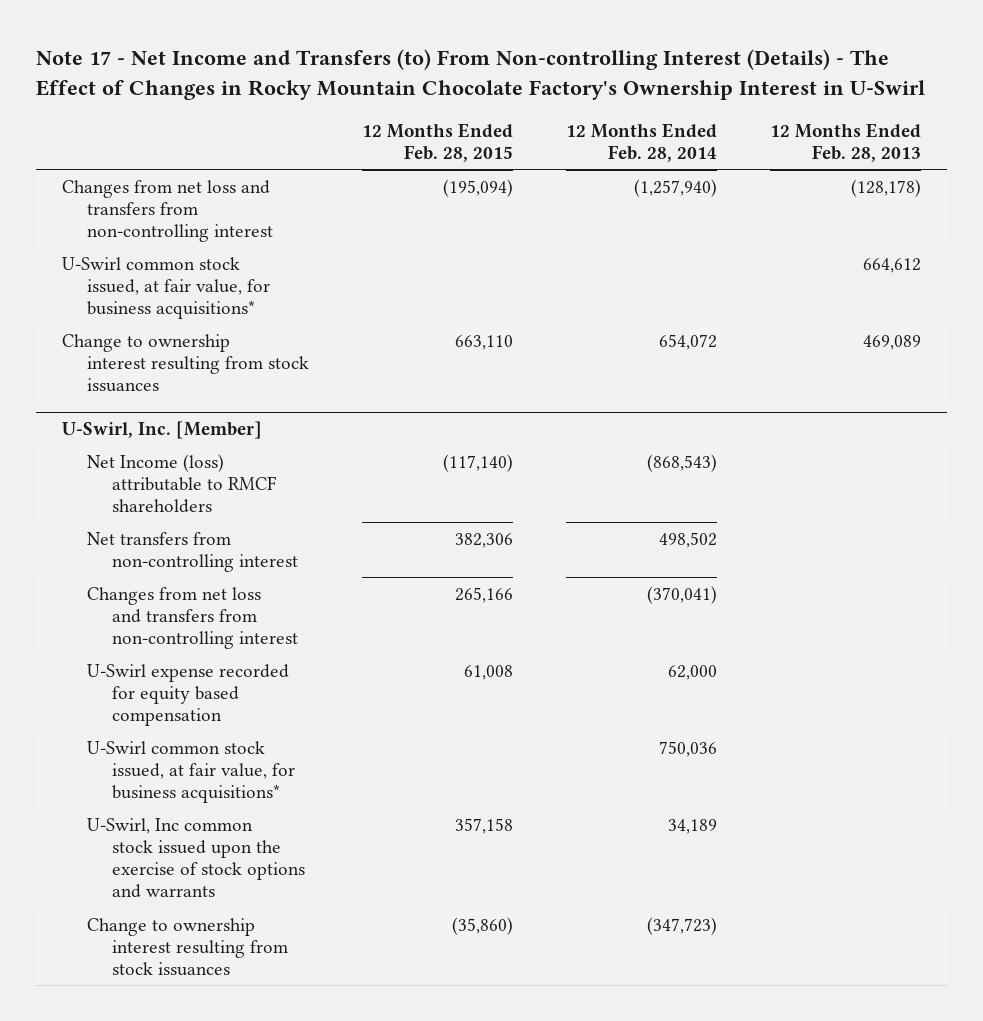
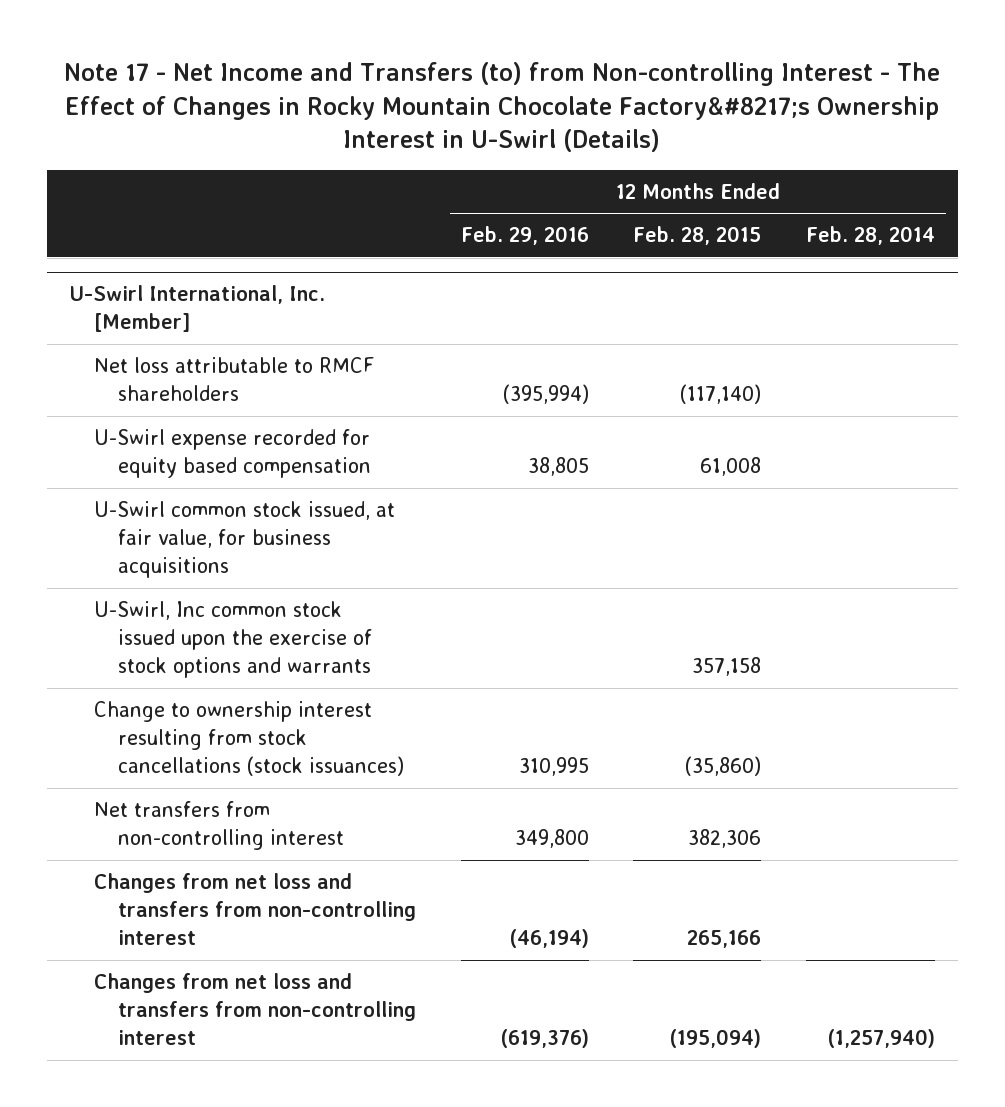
- Note 17 - Net Income and Transfers (to) From Non-controlling Interest (Details) - The Effect of Changes in Rocky Mountain Chocolate Factory's Ownership Interest in U-Swirl
+ Note 17 - Net Income and Transfers (to) from Non-controlling Interest - The Effect of Changes in Rocky Mountain Chocolate Factory&#8217;s Ownership Interest in U-Swirl (Details)
- | 12 Months Ended Feb. 28, 2015 | 12 Months Ended Feb. 28, 2014 | 12 Months Ended Feb. 28, 2013
+ | 12 Months Ended Feb. 29, 2016 | 12 Months Ended Feb. 28, 2015 | 12 Months Ended Feb. 28, 2014
+ U-Swirl International, Inc. [Member]
+ Net loss attributable to RMCF shareholders | (395,994) | (117,140) |
+ U-Swirl expense recorded for equity based compensation | 38,805 | 61,008 |
+ U-Swirl common stock issued, at fair value, for business acquisitions
+ U-Swirl, Inc common stock issued upon the exercise of stock options and warrants | | 357,158 |
+ Change to ownership interest resulting from stock cancellations (stock issuances) | 310,995 | (35,860) |
+ Net transfers from non-controlling interest | 349,800 | 382,306 |
+ Changes from net loss and transfers from non-controlling interest | (46,194) | 265,166 |
- U-Swirl common stock issued, at fair value, for business acquisitions* | | | 664,612
- Change to ownership interest resulting from stock issuances | 663,110 | 654,072 | 469,089
- U-Swirl, Inc. [Member]
- Net Income (loss) attributable to RMCF shareholders | (117,140) | (868,543) |
- Net transfers from non-controlling interest | 382,306 | 498,502 |
- Changes from net loss and transfers from non-controlling interest | 265,166 | (370,041) |
- U-Swirl expense recorded for equity based compensation | 61,008 | 62,000 |
- U-Swirl common stock issued, at fair value, for business acquisitions* | | 750,036 |
- U-Swirl, Inc common stock issued upon the exercise of stock options and warrants | 357,158 | 34,189 |
- Change to ownership interest resulting from stock issuances | (35,860) | (347,723) |

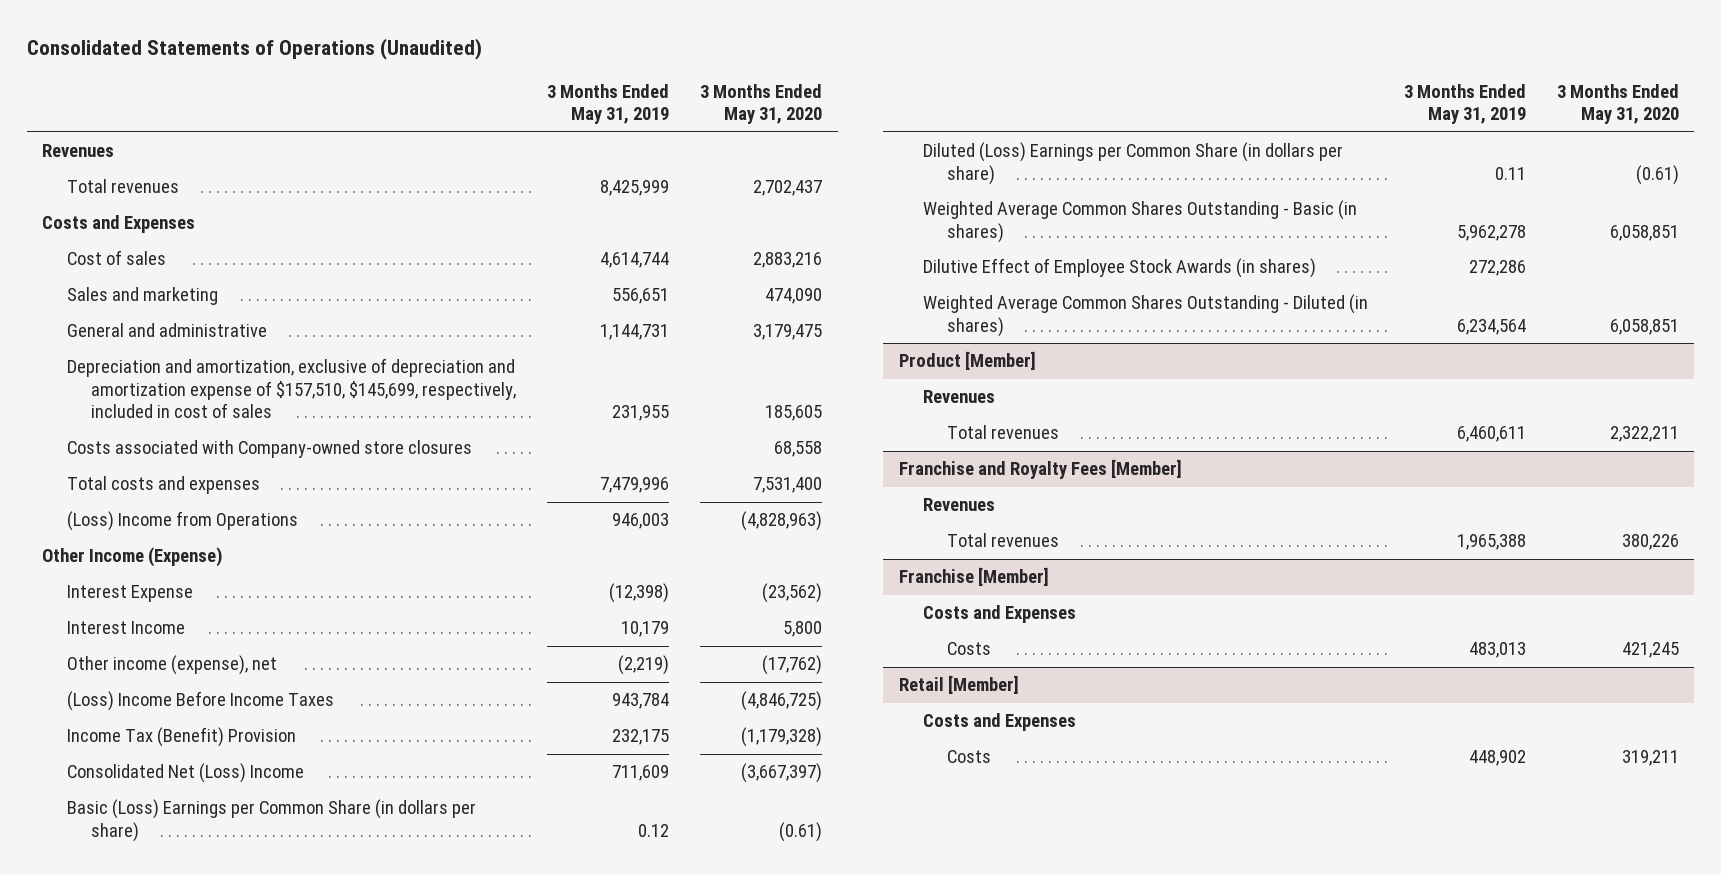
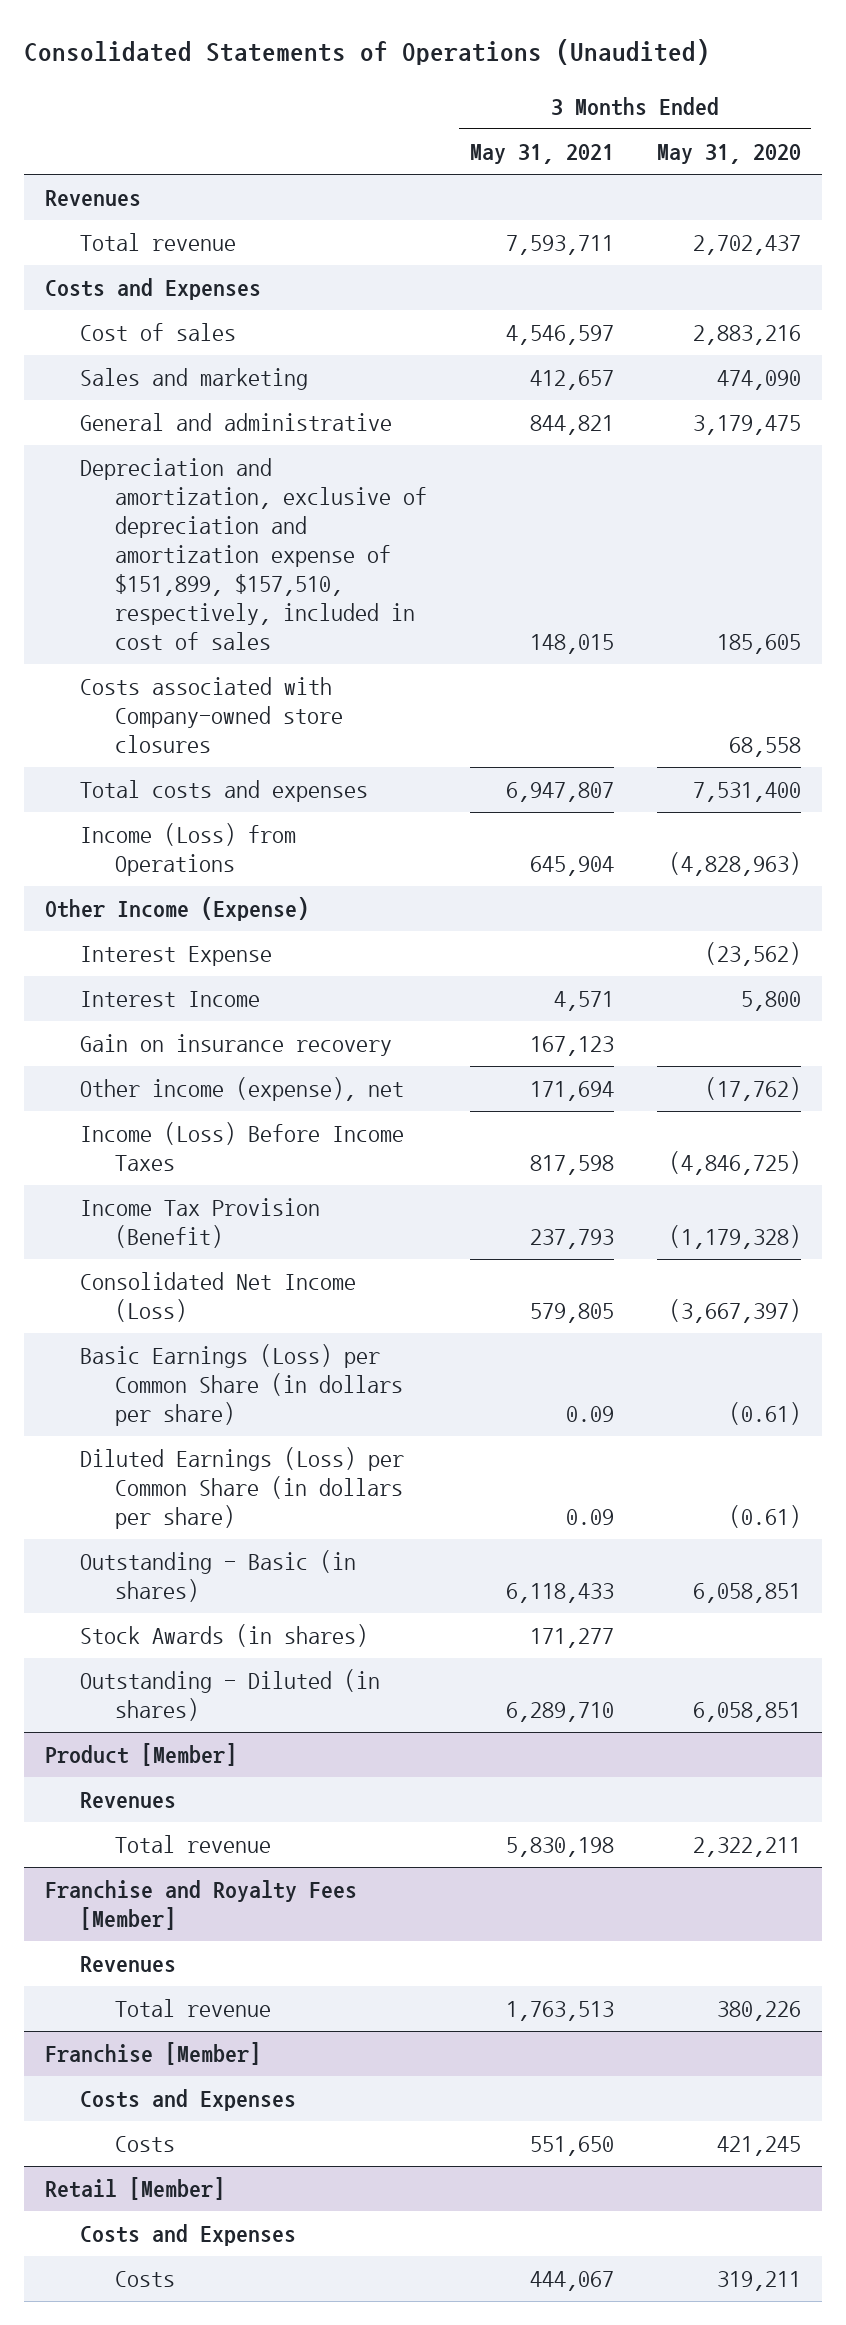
- | 3 Months Ended May 31, 2019 | 3 Months Ended May 31, 2020
+ | 3 Months Ended May 31, 2021 | 3 Months Ended May 31, 2020
- Total revenues | 8,425,999 | 2,702,437
+ Total revenue | 7,593,711 | 2,702,437
- Depreciation and amortization, exclusive of depreciation and amortization expense of $157,510, $145,699, respectively, included in cost of sales | 231,955 | 185,605
+ Depreciation and amortization, exclusive of depreciation and amortization expense of $151,899, $157,510, respectively, included in cost of sales | 148,015 | 185,605
- (Loss) Income from Operations | 946,003 | (4,828,963)
+ Income (Loss) from Operations | 645,904 | (4,828,963)
+ Gain on insurance recovery | 167,123 |
- (Loss) Income Before Income Taxes | 943,784 | (4,846,725)
- Income Tax (Benefit) Provision | 232,175 | (1,179,328)
- Consolidated Net (Loss) Income | 711,609 | (3,667,397)
- Basic (Loss) Earnings per Common Share (in dollars per share) | 0.12 | (0.61)
- Diluted (Loss) Earnings per Common Share (in dollars per share) | 0.11 | (0.61)
- Weighted Average Common Shares Outstanding - Basic (in shares) | 5,962,278 | 6,058,851
- Dilutive Effect of Employee Stock Awards (in shares) | 272,286 |
- Weighted Average Common Shares Outstanding - Diluted (in shares) | 6,234,564 | 6,058,851
+ Income (Loss) Before Income Taxes | 817,598 | (4,846,725)
+ Income Tax Provision (Benefit) | 237,793 | (1,179,328)
+ Consolidated Net Income (Loss) | 579,805 | (3,667,397)
+ Basic Earnings (Loss) per Common Share (in dollars per share) | 0.09 | (0.61)
+ Diluted Earnings (Loss) per Common Share (in dollars per share) | 0.09 | (0.61)
+ Outstanding - Basic (in shares) | 6,118,433 | 6,058,851
+ Stock Awards (in shares) | 171,277 |
+ Outstanding - Diluted (in shares) | 6,289,710 | 6,058,851
@ Product [Member]
- Total revenues | 6,460,611 | 2,322,211
+ Total revenue | 5,830,198 | 2,322,211
@ Franchise and Royalty Fees [Member]
- Total revenues | 1,965,388 | 380,226
+ Total revenue | 1,763,513 | 380,226

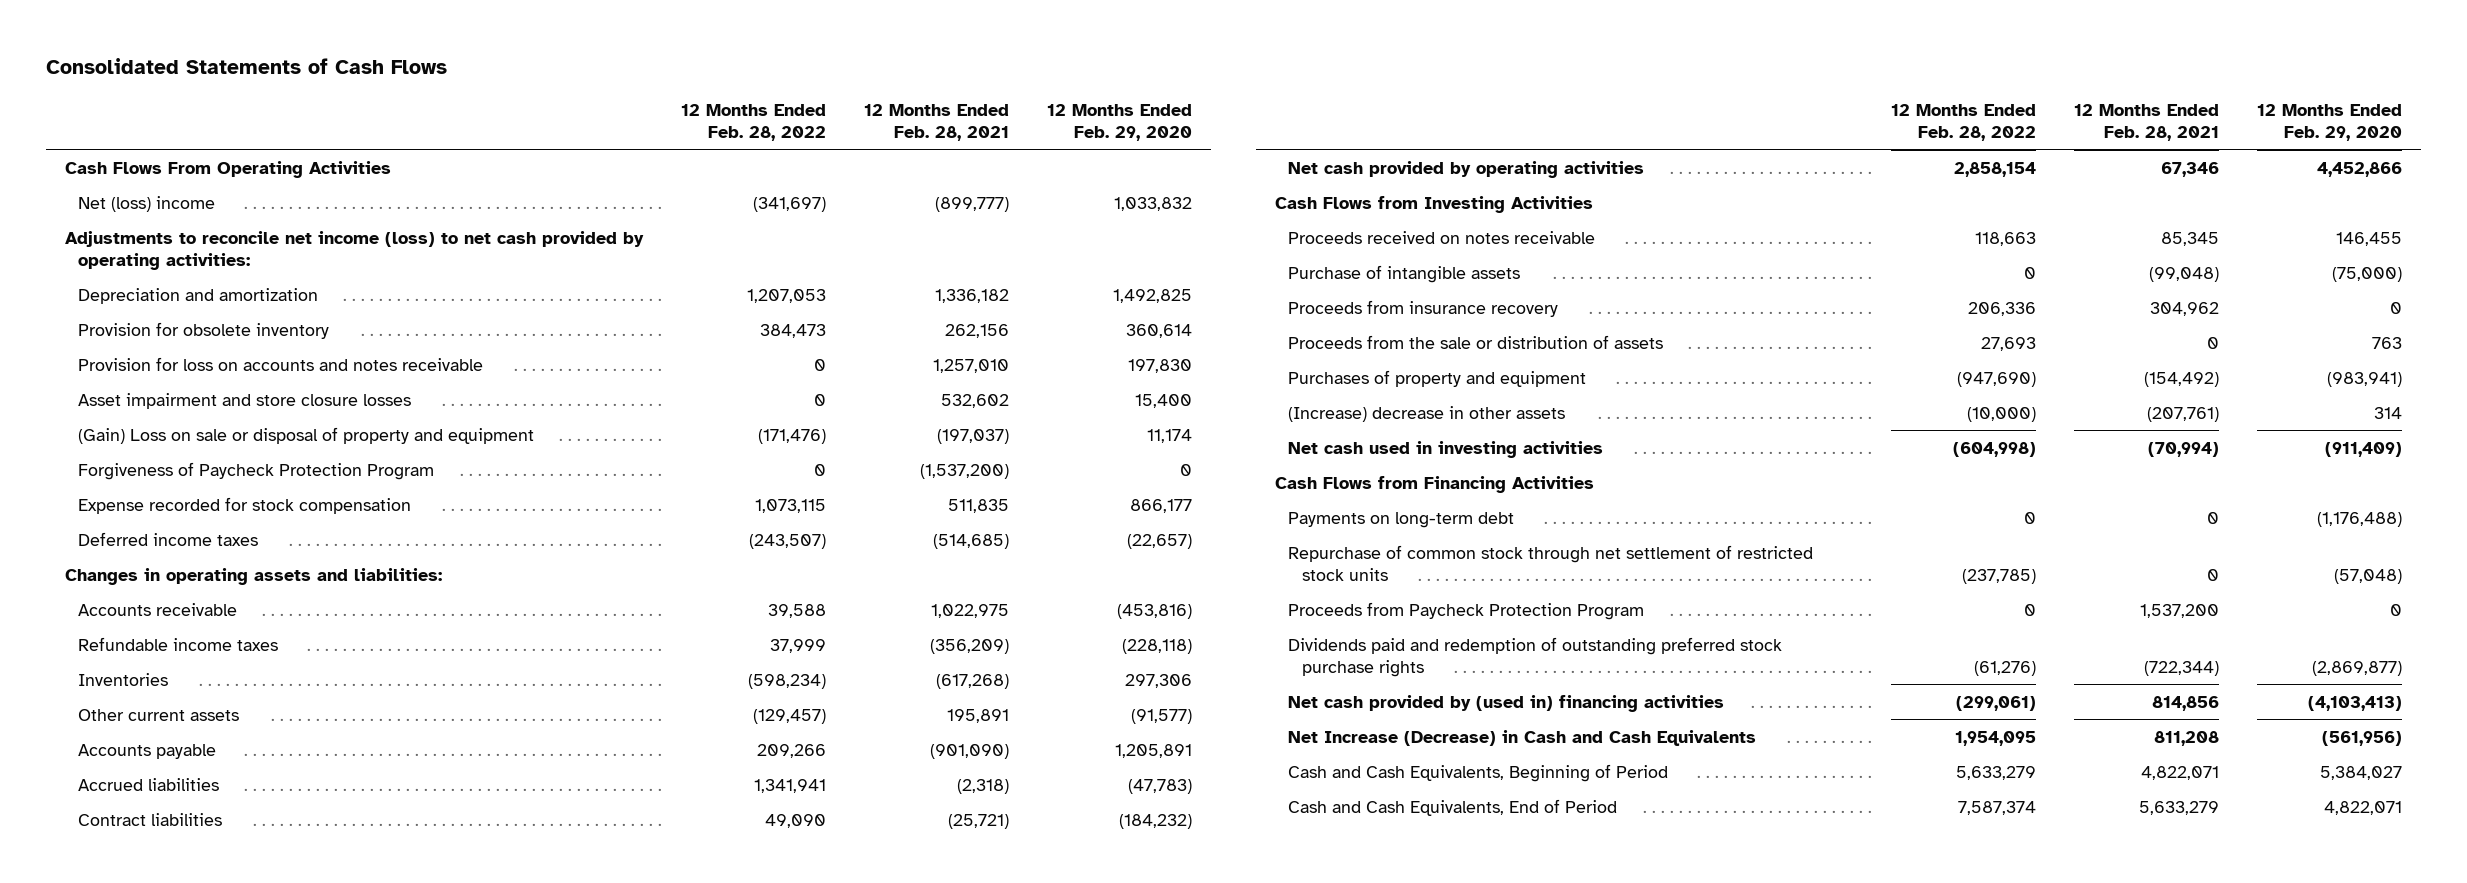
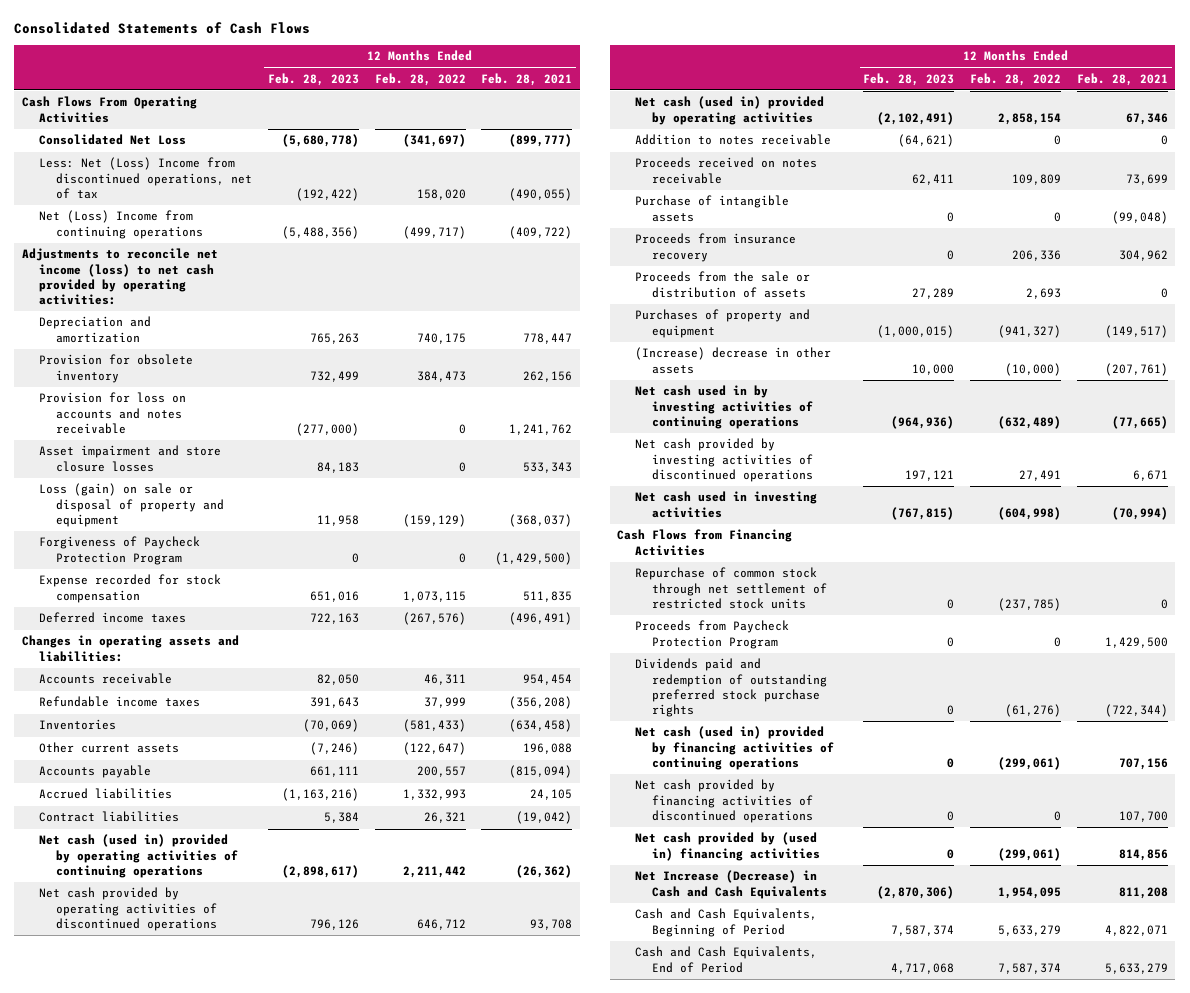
- | 12 Months Ended Feb. 28, 2022 | 12 Months Ended Feb. 28, 2021 | 12 Months Ended Feb. 29, 2020
+ | 12 Months Ended Feb. 28, 2023 | 12 Months Ended Feb. 28, 2022 | 12 Months Ended Feb. 28, 2021
- Net (loss) income | (341,697) | (899,777) | 1,033,832
+ Consolidated Net Loss | (5,680,778) | (341,697) | (899,777)
+ Less: Net (Loss) Income from discontinued operations, net of tax | (192,422) | 158,020 | (490,055)
+ Net (Loss) Income from continuing operations | (5,488,356) | (499,717) | (409,722)
- Depreciation and amortization | 1,207,053 | 1,336,182 | 1,492,825
+ Depreciation and amortization | 765,263 | 740,175 | 778,447
- Provision for loss on accounts and notes receivable | 0 | 1,257,010 | 197,830
- Asset impairment and store closure losses | 0 | 532,602 | 15,400
- (Gain) Loss on sale or disposal of property and equipment | (171,476) | (197,037) | 11,174
- Forgiveness of Paycheck Protection Program | 0 | (1,537,200) | 0
+ Provision for loss on accounts and notes receivable | (277,000) | 0 | 1,241,762
+ Asset impairment and store closure losses | 84,183 | 0 | 533,343
+ Loss (gain) on sale or disposal of property and equipment | 11,958 | (159,129) | (368,037)
+ Forgiveness of Paycheck Protection Program | 0 | 0 | (1,429,500)
- Deferred income taxes | (243,507) | (514,685) | (22,657)
+ Deferred income taxes | 722,163 | (267,576) | (496,491)
- Accounts receivable | 39,588 | 1,022,975 | (453,816)
- Refundable income taxes | 37,999 | (356,209) | (228,118)
- Inventories | (598,234) | (617,268) | 297,306
- Other current assets | (129,457) | 195,891 | (91,577)
- Accounts payable | 209,266 | (901,090) | 1,205,891
- Accrued liabilities | 1,341,941 | (2,318) | (47,783)
- Contract liabilities | 49,090 | (25,721) | (184,232)
- Net cash provided by operating activities | 2,858,154 | 67,346 | 4,452,866
- Cash Flows from Investing Activities
- Proceeds received on notes receivable | 118,663 | 85,345 | 146,455
+ Accounts receivable | 82,050 | 46,311 | 954,454
+ Refundable income taxes | 391,643 | 37,999 | (356,208)
+ Inventories | (70,069) | (581,433) | (634,458)
+ Other current assets | (7,246) | (122,647) | 196,088
+ Accounts payable | 661,111 | 200,557 | (815,094)
+ Accrued liabilities | (1,163,216) | 1,332,993 | 24,105
+ Contract liabilities | 5,384 | 26,321 | (19,042)
+ Net cash (used in) provided by operating activities of continuing operations | (2,898,617) | 2,211,442 | (26,362)
+ Net cash provided by operating activities of discontinued operations | 796,126 | 646,712 | 93,708
+ Net cash (used in) provided by operating activities | (2,102,491) | 2,858,154 | 67,346
+ Addition to notes receivable | (64,621) | 0 | 0
+ Proceeds received on notes receivable | 62,411 | 109,809 | 73,699
- Proceeds from the sale or distribution of assets | 27,693 | 0 | 763
- Purchases of property and equipment | (947,690) | (154,492) | (983,941)
+ Proceeds from the sale or distribution of assets | 27,289 | 2,693 | 0
+ Purchases of property and equipment | (1,000,015) | (941,327) | (149,517)
+ Net cash used in by investing activities of continuing operations | (964,936) | (632,489) | (77,665)
+ Net cash provided by investing activities of discontinued operations | 197,121 | 27,491 | 6,671
- Payments on long-term debt | 0 | 0 | (1,176,488)
- Proceeds from Paycheck Protection Program | 0 | 1,537,200 | 0
+ Proceeds from Paycheck Protection Program | 0 | 0 | 1,429,500
+ Net cash (used in) provided by financing activities of continuing operations | 0 | (299,061) | 707,156
+ Net cash provided by financing activities of discontinued operations | 0 | 0 | 107,700

